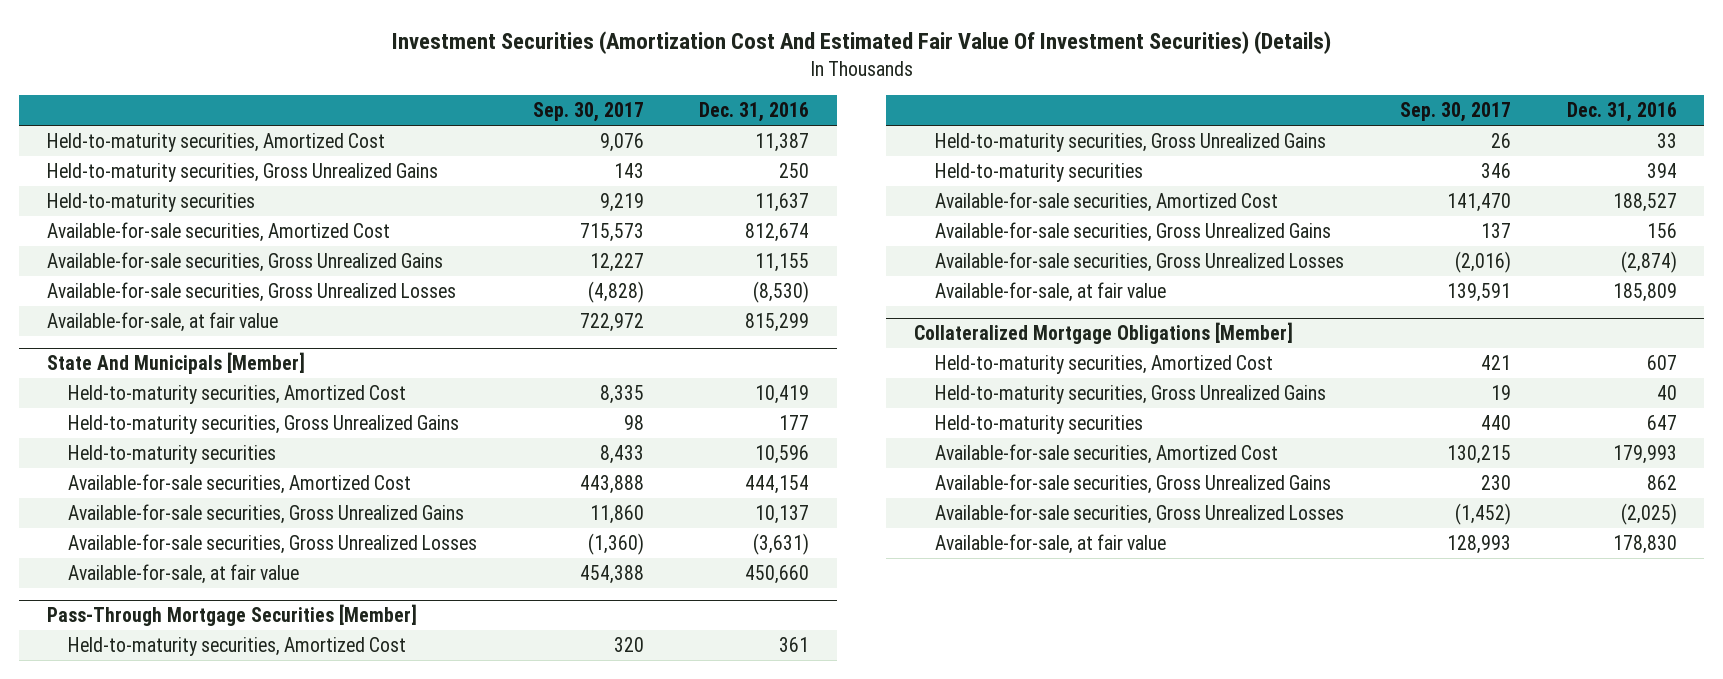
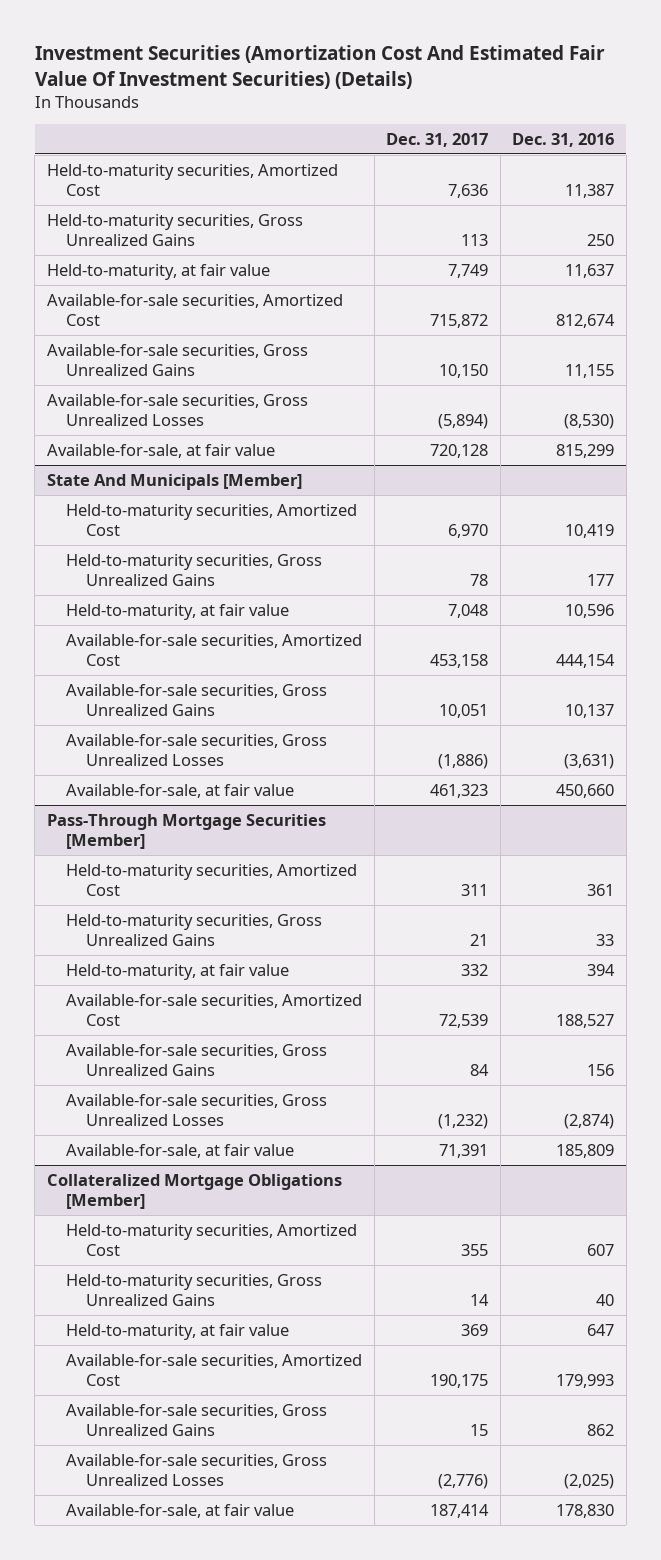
- | Sep. 30, 2017 | Dec. 31, 2016
+ | Dec. 31, 2017 | Dec. 31, 2016
- Held-to-maturity securities | 9,219 | 11,637
+ Held-to-maturity, at fair value | 7,749 | 11,637
@ State And Municipals [Member]
- Held-to-maturity securities | 8,433 | 10,596
+ Held-to-maturity, at fair value | 7,048 | 10,596
@ Pass-Through Mortgage Securities [Member]
- Held-to-maturity securities | 346 | 394
+ Held-to-maturity, at fair value | 332 | 394
@ Collateralized Mortgage Obligations [Member]
- Held-to-maturity securities | 440 | 647
+ Held-to-maturity, at fair value | 369 | 647

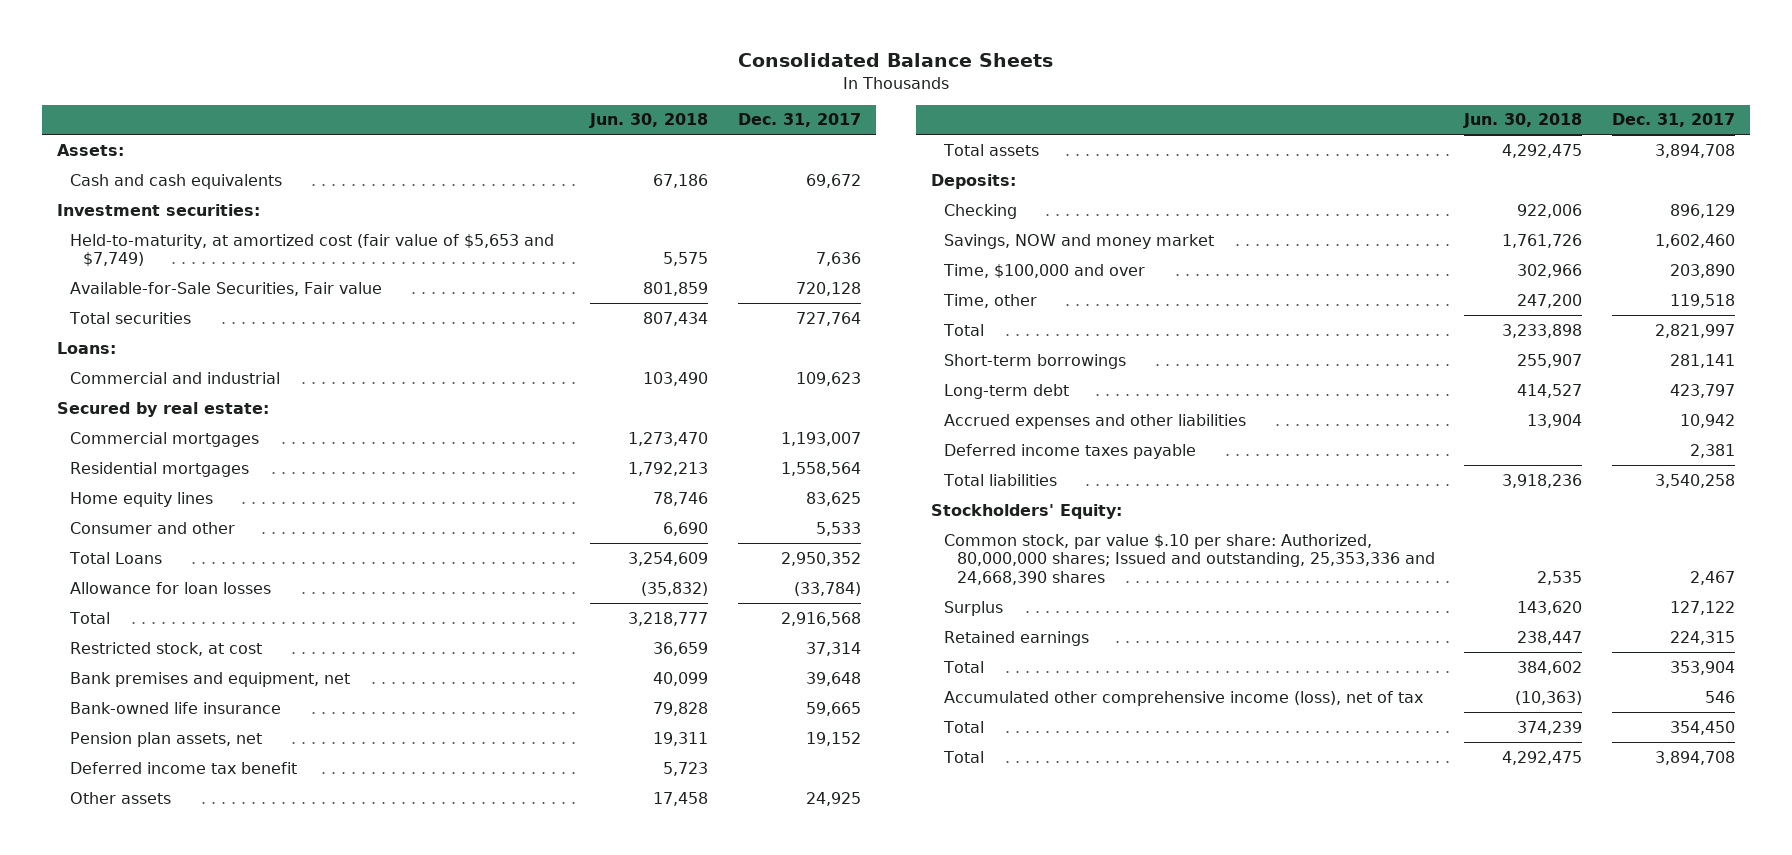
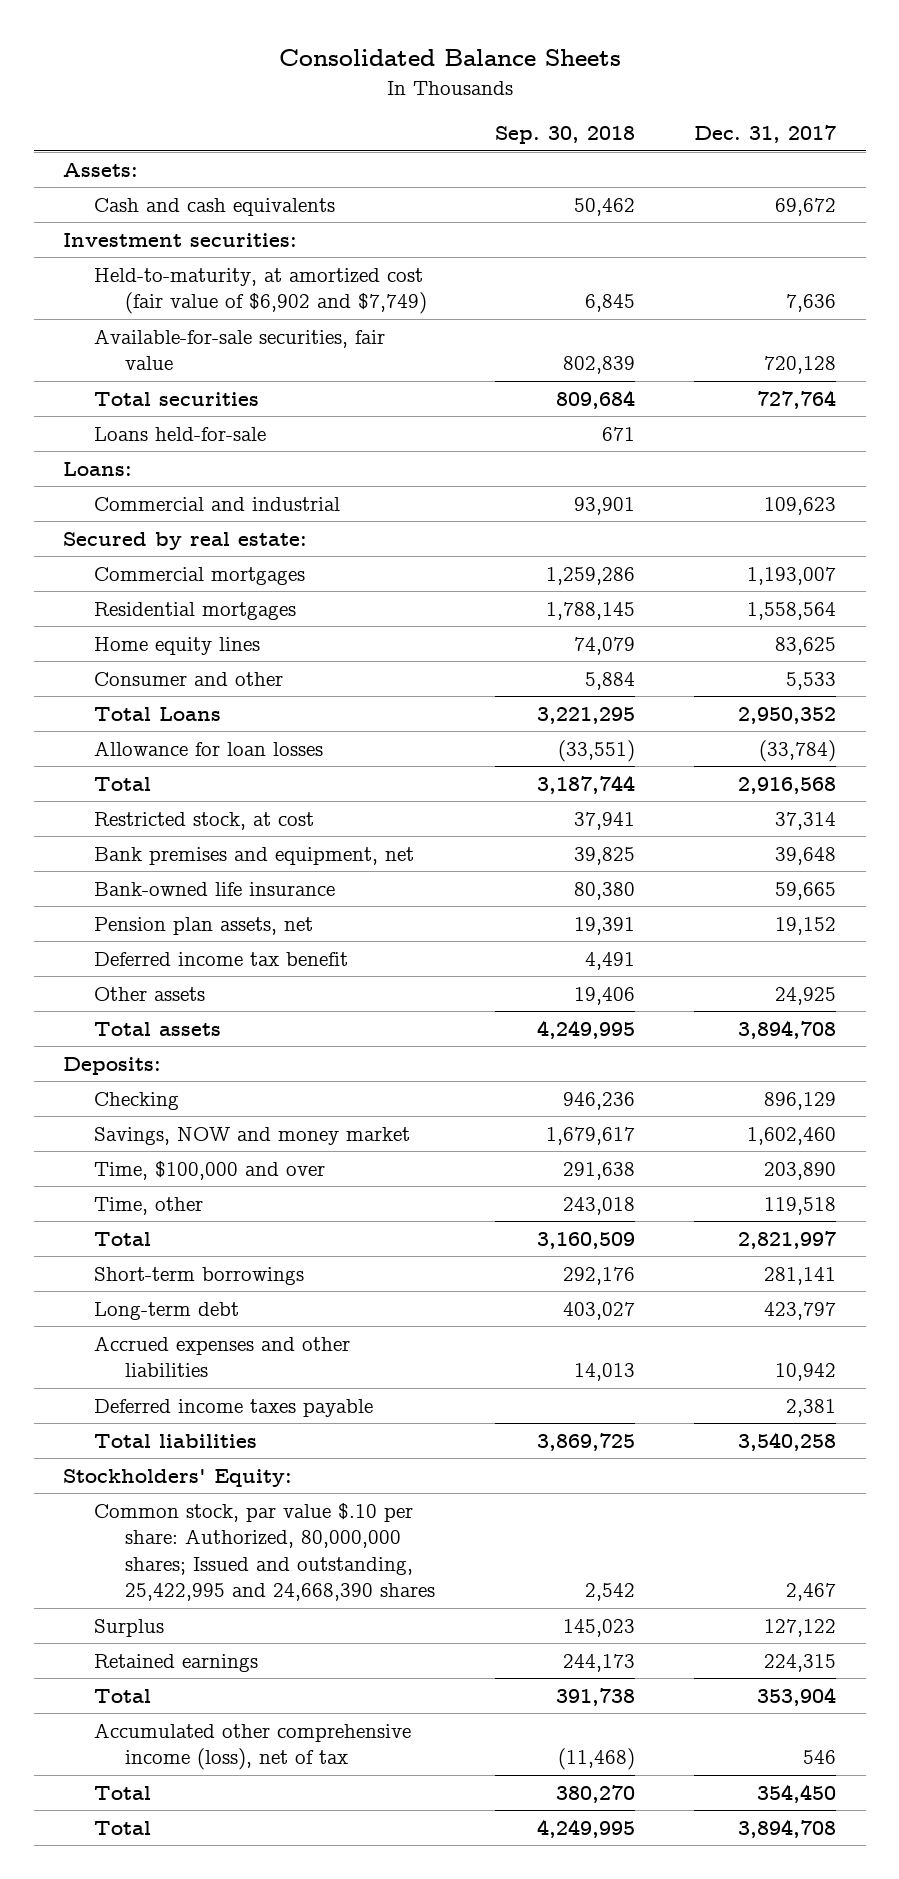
- | Jun. 30, 2018 | Dec. 31, 2017
+ | Sep. 30, 2018 | Dec. 31, 2017
- Held-to-maturity, at amortized cost (fair value of $5,653 and $7,749) | 5,575 | 7,636
- Available-for-Sale Securities, Fair value | 801,859 | 720,128
+ Held-to-maturity, at amortized cost (fair value of $6,902 and $7,749) | 6,845 | 7,636
+ Available-for-sale securities, fair value | 802,839 | 720,128
+ Loans held-for-sale | 671 |
- Common stock, par value $.10 per share: Authorized, 80,000,000 shares; Issued and outstanding, 25,353,336 and 24,668,390 shares | 2,535 | 2,467
+ Common stock, par value $.10 per share: Authorized, 80,000,000 shares; Issued and outstanding, 25,422,995 and 24,668,390 shares | 2,542 | 2,467

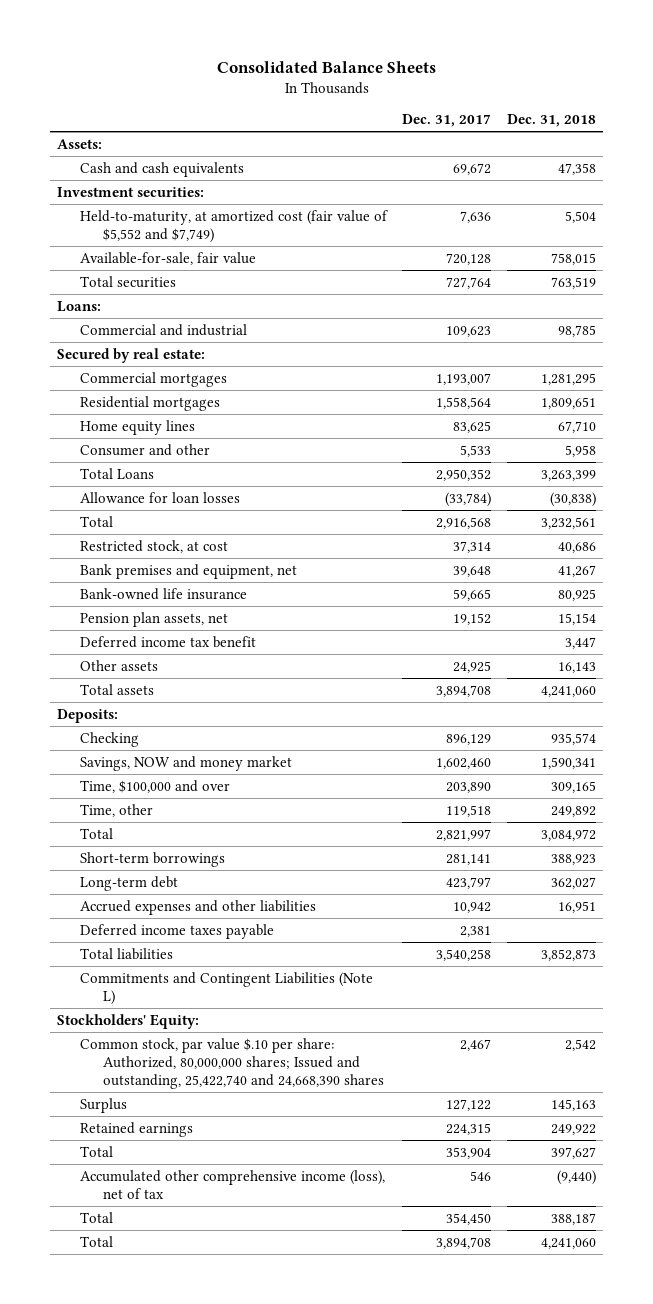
- | Sep. 30, 2018 | Dec. 31, 2017
+ | Dec. 31, 2017 | Dec. 31, 2018
- Held-to-maturity, at amortized cost (fair value of $6,902 and $7,749) | 6,845 | 7,636
- Available-for-sale securities, fair value | 802,839 | 720,128
+ Held-to-maturity, at amortized cost (fair value of $5,552 and $7,749) | 7,636 | 5,504
+ Available-for-sale, fair value | 720,128 | 758,015
- Loans held-for-sale | 671 |
+ Commitments and Contingent Liabilities (Note L)
- Common stock, par value $.10 per share: Authorized, 80,000,000 shares; Issued and outstanding, 25,422,995 and 24,668,390 shares | 2,542 | 2,467
+ Common stock, par value $.10 per share: Authorized, 80,000,000 shares; Issued and outstanding, 25,422,740 and 24,668,390 shares | 2,467 | 2,542

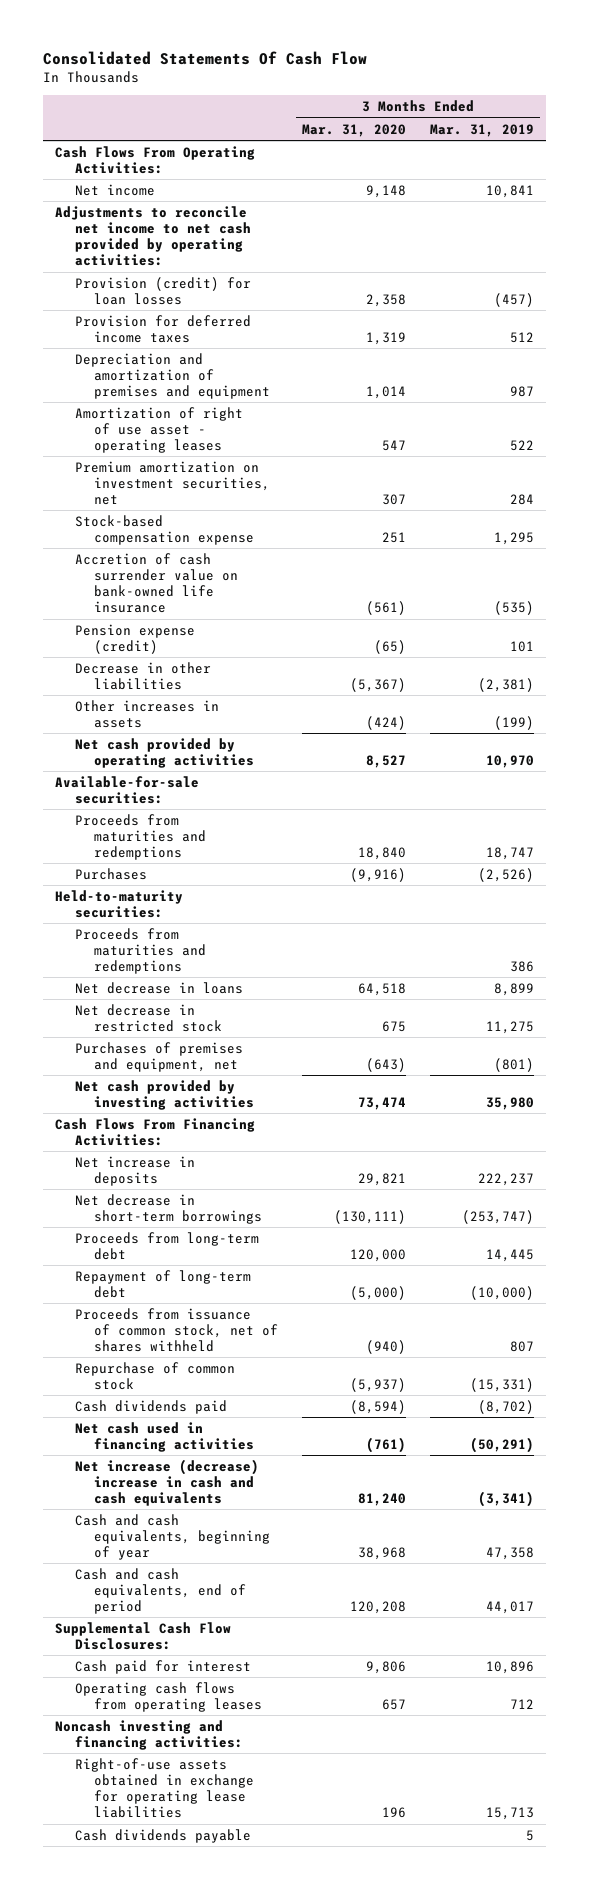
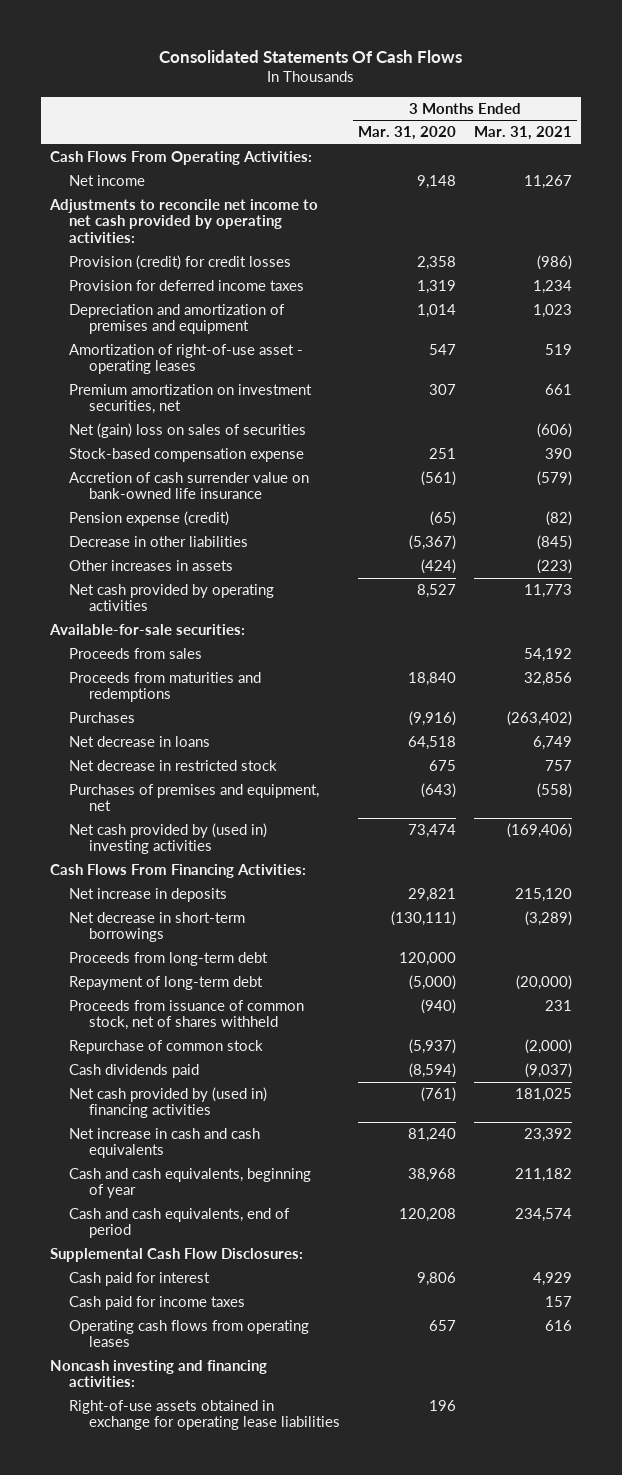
- Consolidated Statements Of Cash Flow
+ Consolidated Statements Of Cash Flows
- | 3 Months Ended Mar. 31, 2020 | 3 Months Ended Mar. 31, 2019
+ | 3 Months Ended Mar. 31, 2020 | 3 Months Ended Mar. 31, 2021
- Provision (credit) for loan losses | 2,358 | (457)
+ Provision (credit) for credit losses | 2,358 | (986)
- Amortization of right of use asset - operating leases | 547 | 522
+ Amortization of right-of-use asset - operating leases | 547 | 519
+ Net (gain) loss on sales of securities | | (606)
+ Proceeds from sales | | 54,192
- Held-to-maturity securities:
- Proceeds from maturities and redemptions | | 386
- Net cash provided by investing activities | 73,474 | 35,980
+ Net cash provided by (used in) investing activities | 73,474 | (169,406)
- Net cash used in financing activities | (761) | (50,291)
- Net increase (decrease) increase in cash and cash equivalents | 81,240 | (3,341)
+ Net cash provided by (used in) financing activities | (761) | 181,025
+ Net increase in cash and cash equivalents | 81,240 | 23,392
+ Cash paid for income taxes | | 157
- Cash dividends payable | | 5

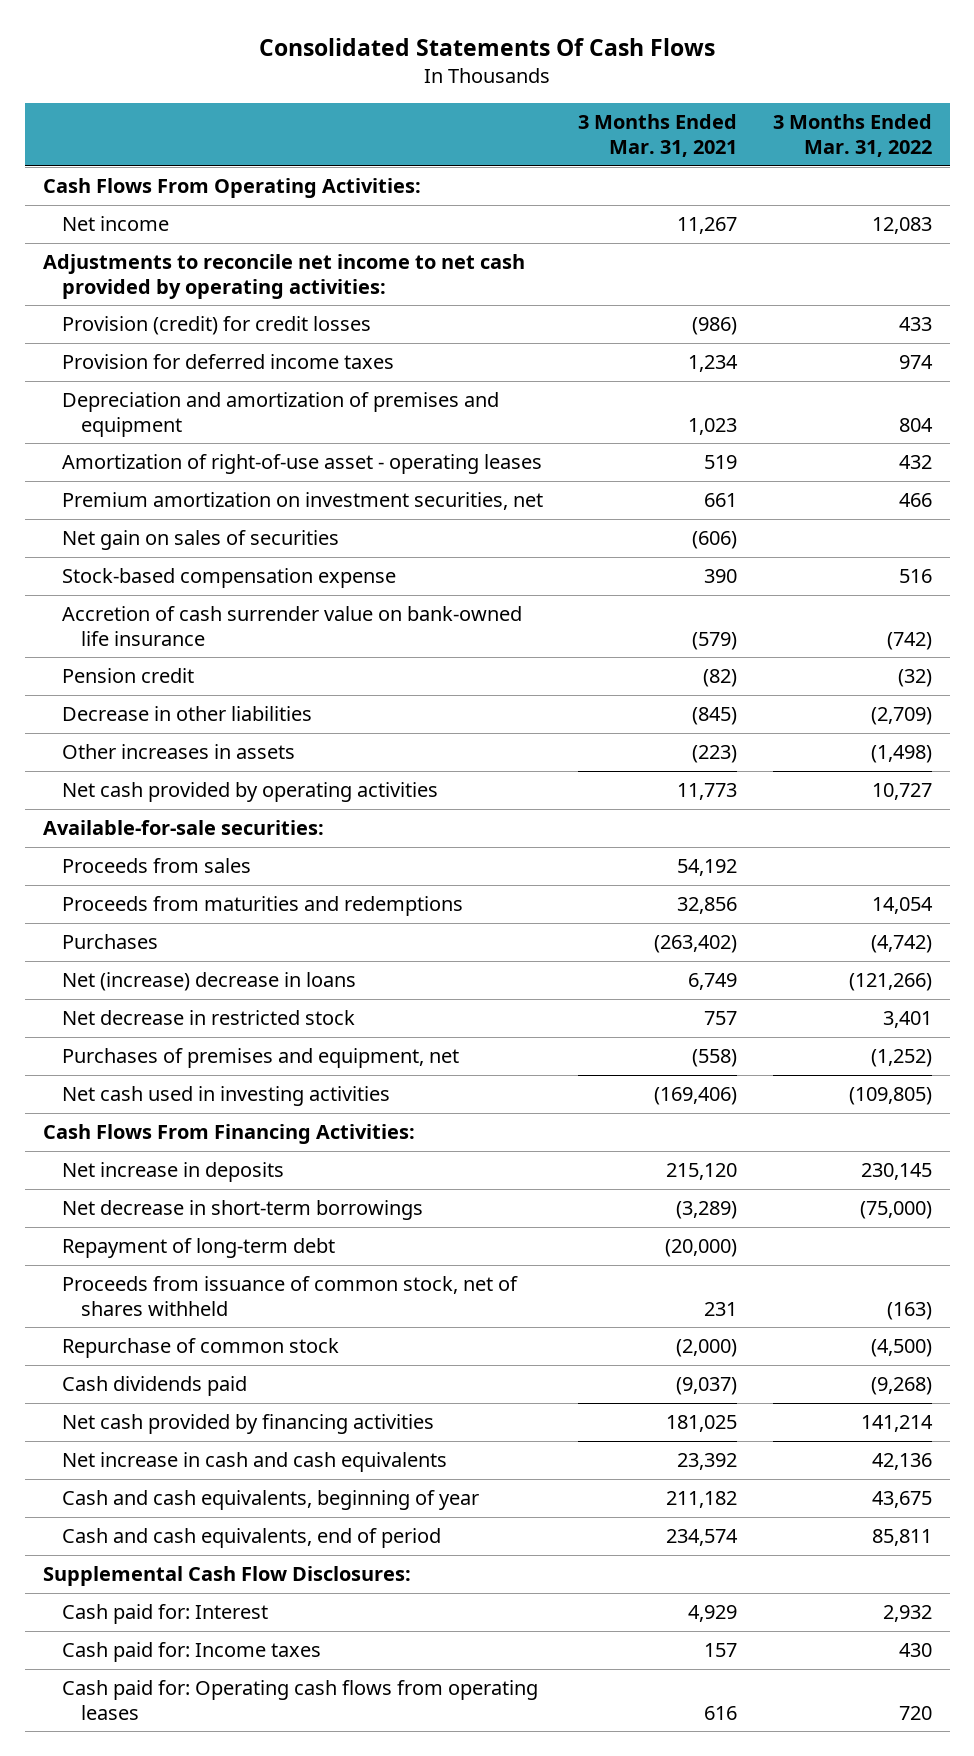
- | 3 Months Ended Mar. 31, 2020 | 3 Months Ended Mar. 31, 2021
+ | 3 Months Ended Mar. 31, 2021 | 3 Months Ended Mar. 31, 2022
- Net (gain) loss on sales of securities | | (606)
+ Net gain on sales of securities | (606) |
- Pension expense (credit) | (65) | (82)
+ Pension credit | (82) | (32)
- Net decrease in loans | 64,518 | 6,749
+ Net (increase) decrease in loans | 6,749 | (121,266)
- Net cash provided by (used in) investing activities | 73,474 | (169,406)
+ Net cash used in investing activities | (169,406) | (109,805)
- Proceeds from long-term debt | 120,000 |
- Net cash provided by (used in) financing activities | (761) | 181,025
+ Net cash provided by financing activities | 181,025 | 141,214
- Cash paid for interest | 9,806 | 4,929
- Cash paid for income taxes | | 157
- Operating cash flows from operating leases | 657 | 616
- Noncash investing and financing activities:
- Right-of-use assets obtained in exchange for operating lease liabilities | 196 |
+ Cash paid for: Interest | 4,929 | 2,932
+ Cash paid for: Income taxes | 157 | 430
+ Cash paid for: Operating cash flows from operating leases | 616 | 720

